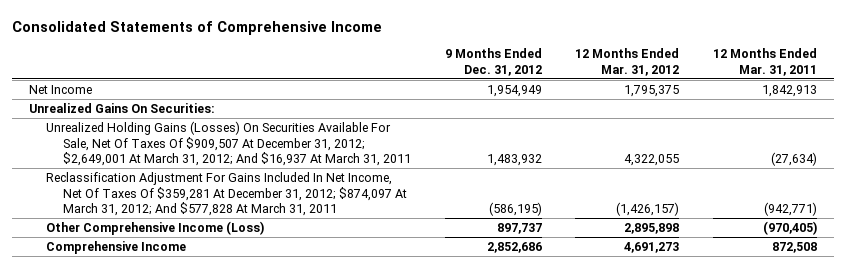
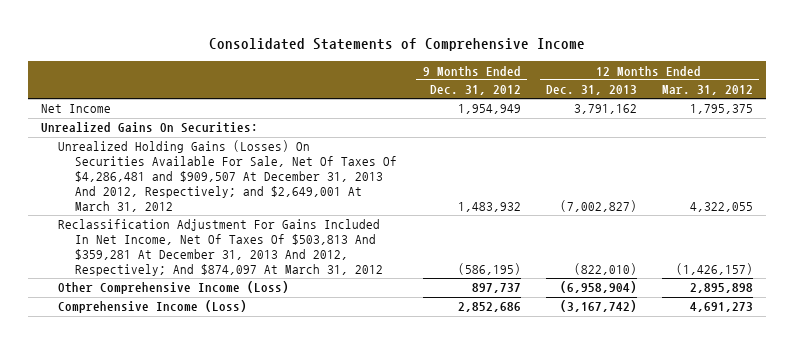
- | 9 Months Ended Dec. 31, 2012 | 12 Months Ended Mar. 31, 2012 | 12 Months Ended Mar. 31, 2011
+ | 9 Months Ended Dec. 31, 2012 | 12 Months Ended Dec. 31, 2013 | 12 Months Ended Mar. 31, 2012
- Unrealized Holding Gains (Losses) On Securities Available For Sale, Net Of Taxes Of $909,507 At December 31, 2012; $2,649,001 At March 31, 2012; And $16,937 At March 31, 2011 | 1,483,932 | 4,322,055 | (27,634)
- Reclassification Adjustment For Gains Included In Net Income, Net Of Taxes Of $359,281 At December 31, 2012; $874,097 At March 31, 2012; And $577,828 At March 31, 2011 | (586,195) | (1,426,157) | (942,771)
+ Unrealized Holding Gains (Losses) On Securities Available For Sale, Net Of Taxes Of $4,286,481 and $909,507 At December 31, 2013 And 2012, Respectively; and $2,649,001 At March 31, 2012 | 1,483,932 | (7,002,827) | 4,322,055
+ Reclassification Adjustment For Gains Included In Net Income, Net Of Taxes Of $503,813 And $359,281 At December 31, 2013 And 2012, Respectively; And $874,097 At March 31, 2012 | (586,195) | (822,010) | (1,426,157)
- Comprehensive Income | 2,852,686 | 4,691,273 | 872,508
+ Comprehensive Income (Loss) | 2,852,686 | (3,167,742) | 4,691,273

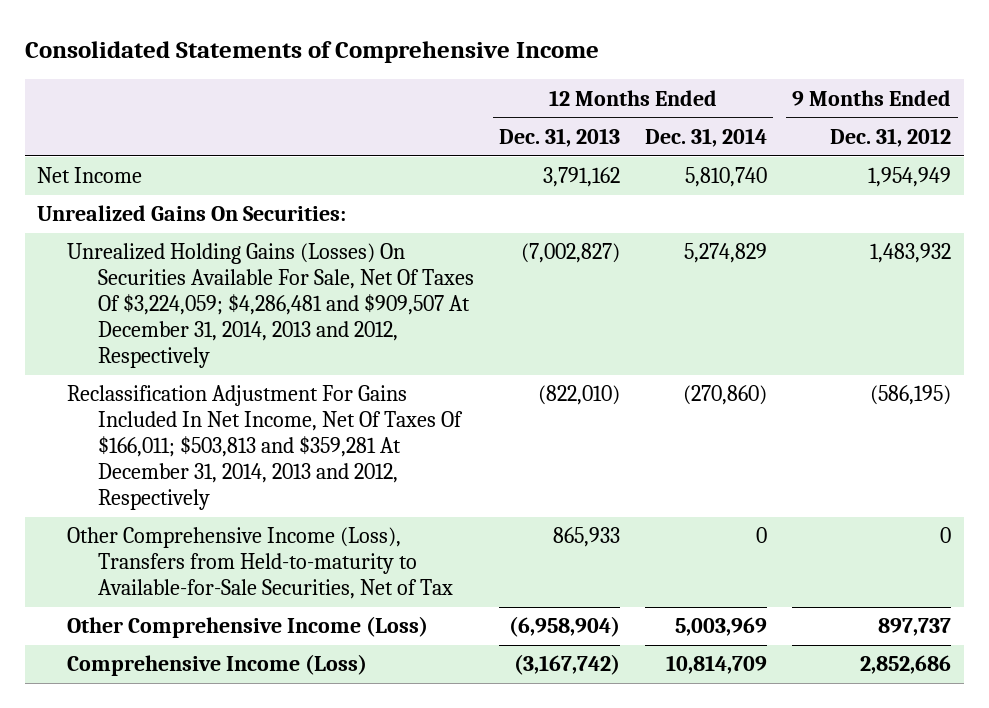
- | 9 Months Ended Dec. 31, 2012 | 12 Months Ended Dec. 31, 2013 | 12 Months Ended Mar. 31, 2012
+ | 12 Months Ended Dec. 31, 2013 | 12 Months Ended Dec. 31, 2014 | 9 Months Ended Dec. 31, 2012
- Unrealized Holding Gains (Losses) On Securities Available For Sale, Net Of Taxes Of $4,286,481 and $909,507 At December 31, 2013 And 2012, Respectively; and $2,649,001 At March 31, 2012 | 1,483,932 | (7,002,827) | 4,322,055
- Reclassification Adjustment For Gains Included In Net Income, Net Of Taxes Of $503,813 And $359,281 At December 31, 2013 And 2012, Respectively; And $874,097 At March 31, 2012 | (586,195) | (822,010) | (1,426,157)
+ Unrealized Holding Gains (Losses) On Securities Available For Sale, Net Of Taxes Of $3,224,059; $4,286,481 and $909,507 At December 31, 2014, 2013 and 2012, Respectively | (7,002,827) | 5,274,829 | 1,483,932
+ Reclassification Adjustment For Gains Included In Net Income, Net Of Taxes Of $166,011; $503,813 and $359,281 At December 31, 2014, 2013 and 2012, Respectively | (822,010) | (270,860) | (586,195)
+ Other Comprehensive Income (Loss), Transfers from Held-to-maturity to Available-for-Sale Securities, Net of Tax | 865,933 | 0 | 0

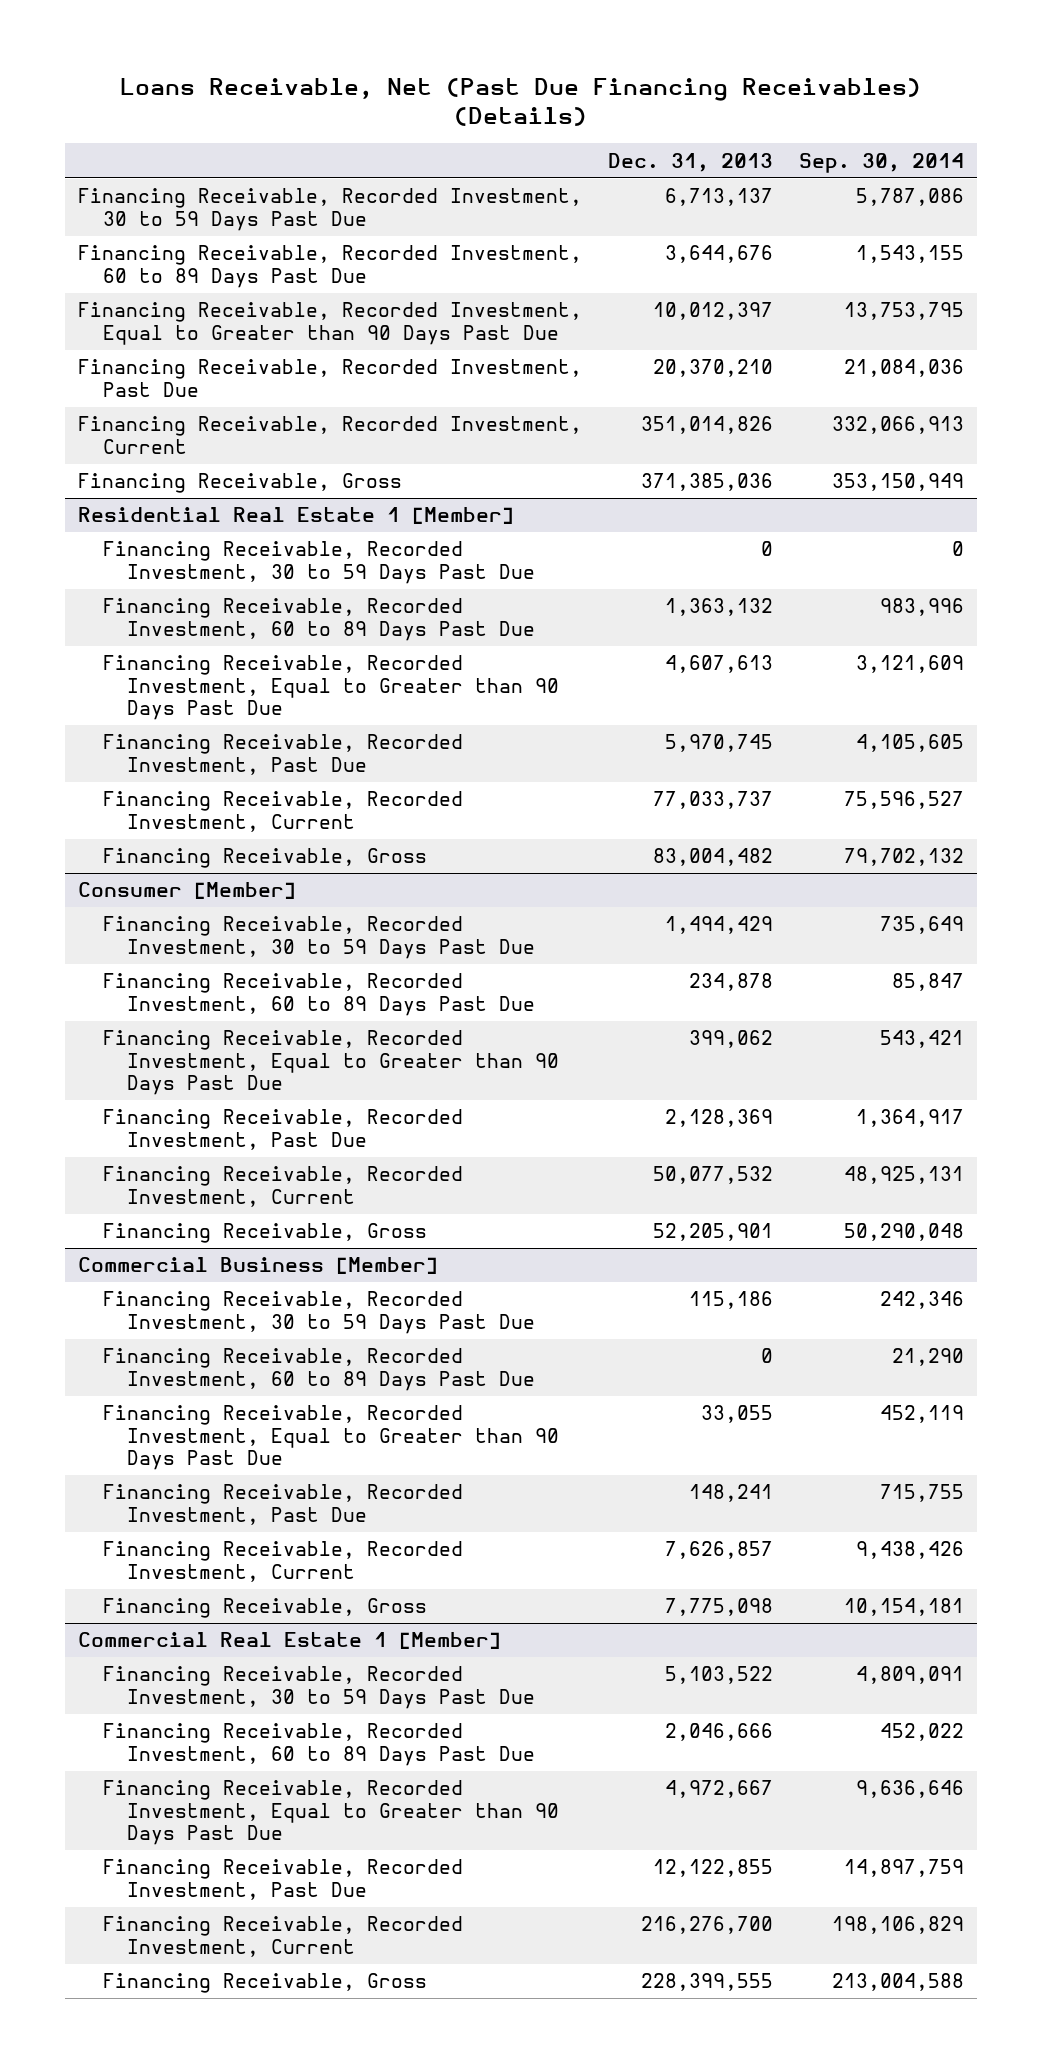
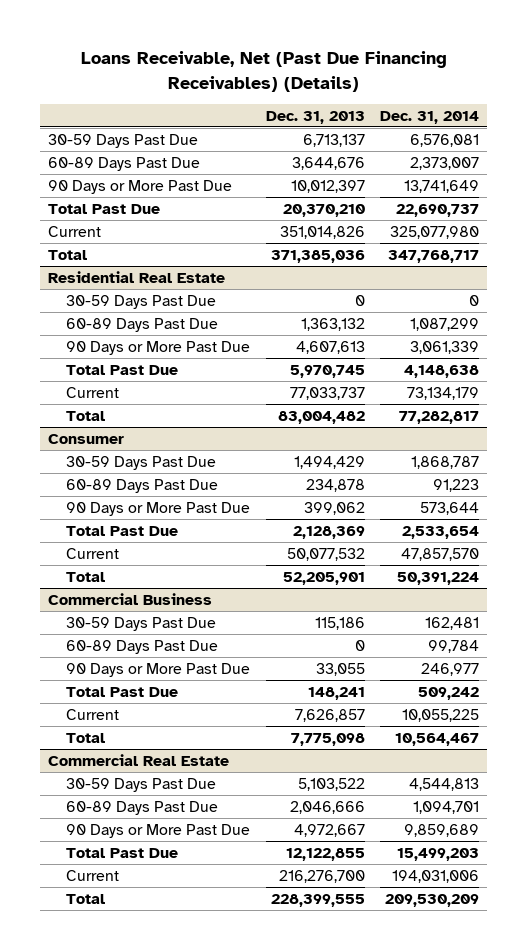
- | Dec. 31, 2013 | Sep. 30, 2014
+ | Dec. 31, 2013 | Dec. 31, 2014
- Financing Receivable, Recorded Investment, 30 to 59 Days Past Due | 6,713,137 | 5,787,086
- Financing Receivable, Recorded Investment, 60 to 89 Days Past Due | 3,644,676 | 1,543,155
- Financing Receivable, Recorded Investment, Equal to Greater than 90 Days Past Due | 10,012,397 | 13,753,795
- Financing Receivable, Recorded Investment, Past Due | 20,370,210 | 21,084,036
- Financing Receivable, Recorded Investment, Current | 351,014,826 | 332,066,913
- Financing Receivable, Gross | 371,385,036 | 353,150,949
- Residential Real Estate 1 [Member]
- Financing Receivable, Recorded Investment, 30 to 59 Days Past Due | 0 | 0
- Financing Receivable, Recorded Investment, 60 to 89 Days Past Due | 1,363,132 | 983,996
- Financing Receivable, Recorded Investment, Equal to Greater than 90 Days Past Due | 4,607,613 | 3,121,609
- Financing Receivable, Recorded Investment, Past Due | 5,970,745 | 4,105,605
- Financing Receivable, Recorded Investment, Current | 77,033,737 | 75,596,527
- Financing Receivable, Gross | 83,004,482 | 79,702,132
- Consumer [Member]
- Financing Receivable, Recorded Investment, 30 to 59 Days Past Due | 1,494,429 | 735,649
- Financing Receivable, Recorded Investment, 60 to 89 Days Past Due | 234,878 | 85,847
- Financing Receivable, Recorded Investment, Equal to Greater than 90 Days Past Due | 399,062 | 543,421
- Financing Receivable, Recorded Investment, Past Due | 2,128,369 | 1,364,917
- Financing Receivable, Recorded Investment, Current | 50,077,532 | 48,925,131
- Financing Receivable, Gross | 52,205,901 | 50,290,048
- Commercial Business [Member]
- Financing Receivable, Recorded Investment, 30 to 59 Days Past Due | 115,186 | 242,346
- Financing Receivable, Recorded Investment, 60 to 89 Days Past Due | 0 | 21,290
- Financing Receivable, Recorded Investment, Equal to Greater than 90 Days Past Due | 33,055 | 452,119
- Financing Receivable, Recorded Investment, Past Due | 148,241 | 715,755
- Financing Receivable, Recorded Investment, Current | 7,626,857 | 9,438,426
- Financing Receivable, Gross | 7,775,098 | 10,154,181
- Commercial Real Estate 1 [Member]
- Financing Receivable, Recorded Investment, 30 to 59 Days Past Due | 5,103,522 | 4,809,091
- Financing Receivable, Recorded Investment, 60 to 89 Days Past Due | 2,046,666 | 452,022
- Financing Receivable, Recorded Investment, Equal to Greater than 90 Days Past Due | 4,972,667 | 9,636,646
- Financing Receivable, Recorded Investment, Past Due | 12,122,855 | 14,897,759
- Financing Receivable, Recorded Investment, Current | 216,276,700 | 198,106,829
- Financing Receivable, Gross | 228,399,555 | 213,004,588
+ 30-59 Days Past Due | 6,713,137 | 6,576,081
+ 60-89 Days Past Due | 3,644,676 | 2,373,007
+ 90 Days or More Past Due | 10,012,397 | 13,741,649
+ Total Past Due | 20,370,210 | 22,690,737
+ Current | 351,014,826 | 325,077,980
+ Total | 371,385,036 | 347,768,717
+ Residential Real Estate
+ 30-59 Days Past Due | 0 | 0
+ 60-89 Days Past Due | 1,363,132 | 1,087,299
+ 90 Days or More Past Due | 4,607,613 | 3,061,339
+ Total Past Due | 5,970,745 | 4,148,638
+ Current | 77,033,737 | 73,134,179
+ Total | 83,004,482 | 77,282,817
+ Consumer
+ 30-59 Days Past Due | 1,494,429 | 1,868,787
+ 60-89 Days Past Due | 234,878 | 91,223
+ 90 Days or More Past Due | 399,062 | 573,644
+ Total Past Due | 2,128,369 | 2,533,654
+ Current | 50,077,532 | 47,857,570
+ Total | 52,205,901 | 50,391,224
+ Commercial Business
+ 30-59 Days Past Due | 115,186 | 162,481
+ 60-89 Days Past Due | 0 | 99,784
+ 90 Days or More Past Due | 33,055 | 246,977
+ Total Past Due | 148,241 | 509,242
+ Current | 7,626,857 | 10,055,225
+ Total | 7,775,098 | 10,564,467
+ Commercial Real Estate
+ 30-59 Days Past Due | 5,103,522 | 4,544,813
+ 60-89 Days Past Due | 2,046,666 | 1,094,701
+ 90 Days or More Past Due | 4,972,667 | 9,859,689
+ Total Past Due | 12,122,855 | 15,499,203
+ Current | 216,276,700 | 194,031,006
+ Total | 228,399,555 | 209,530,209

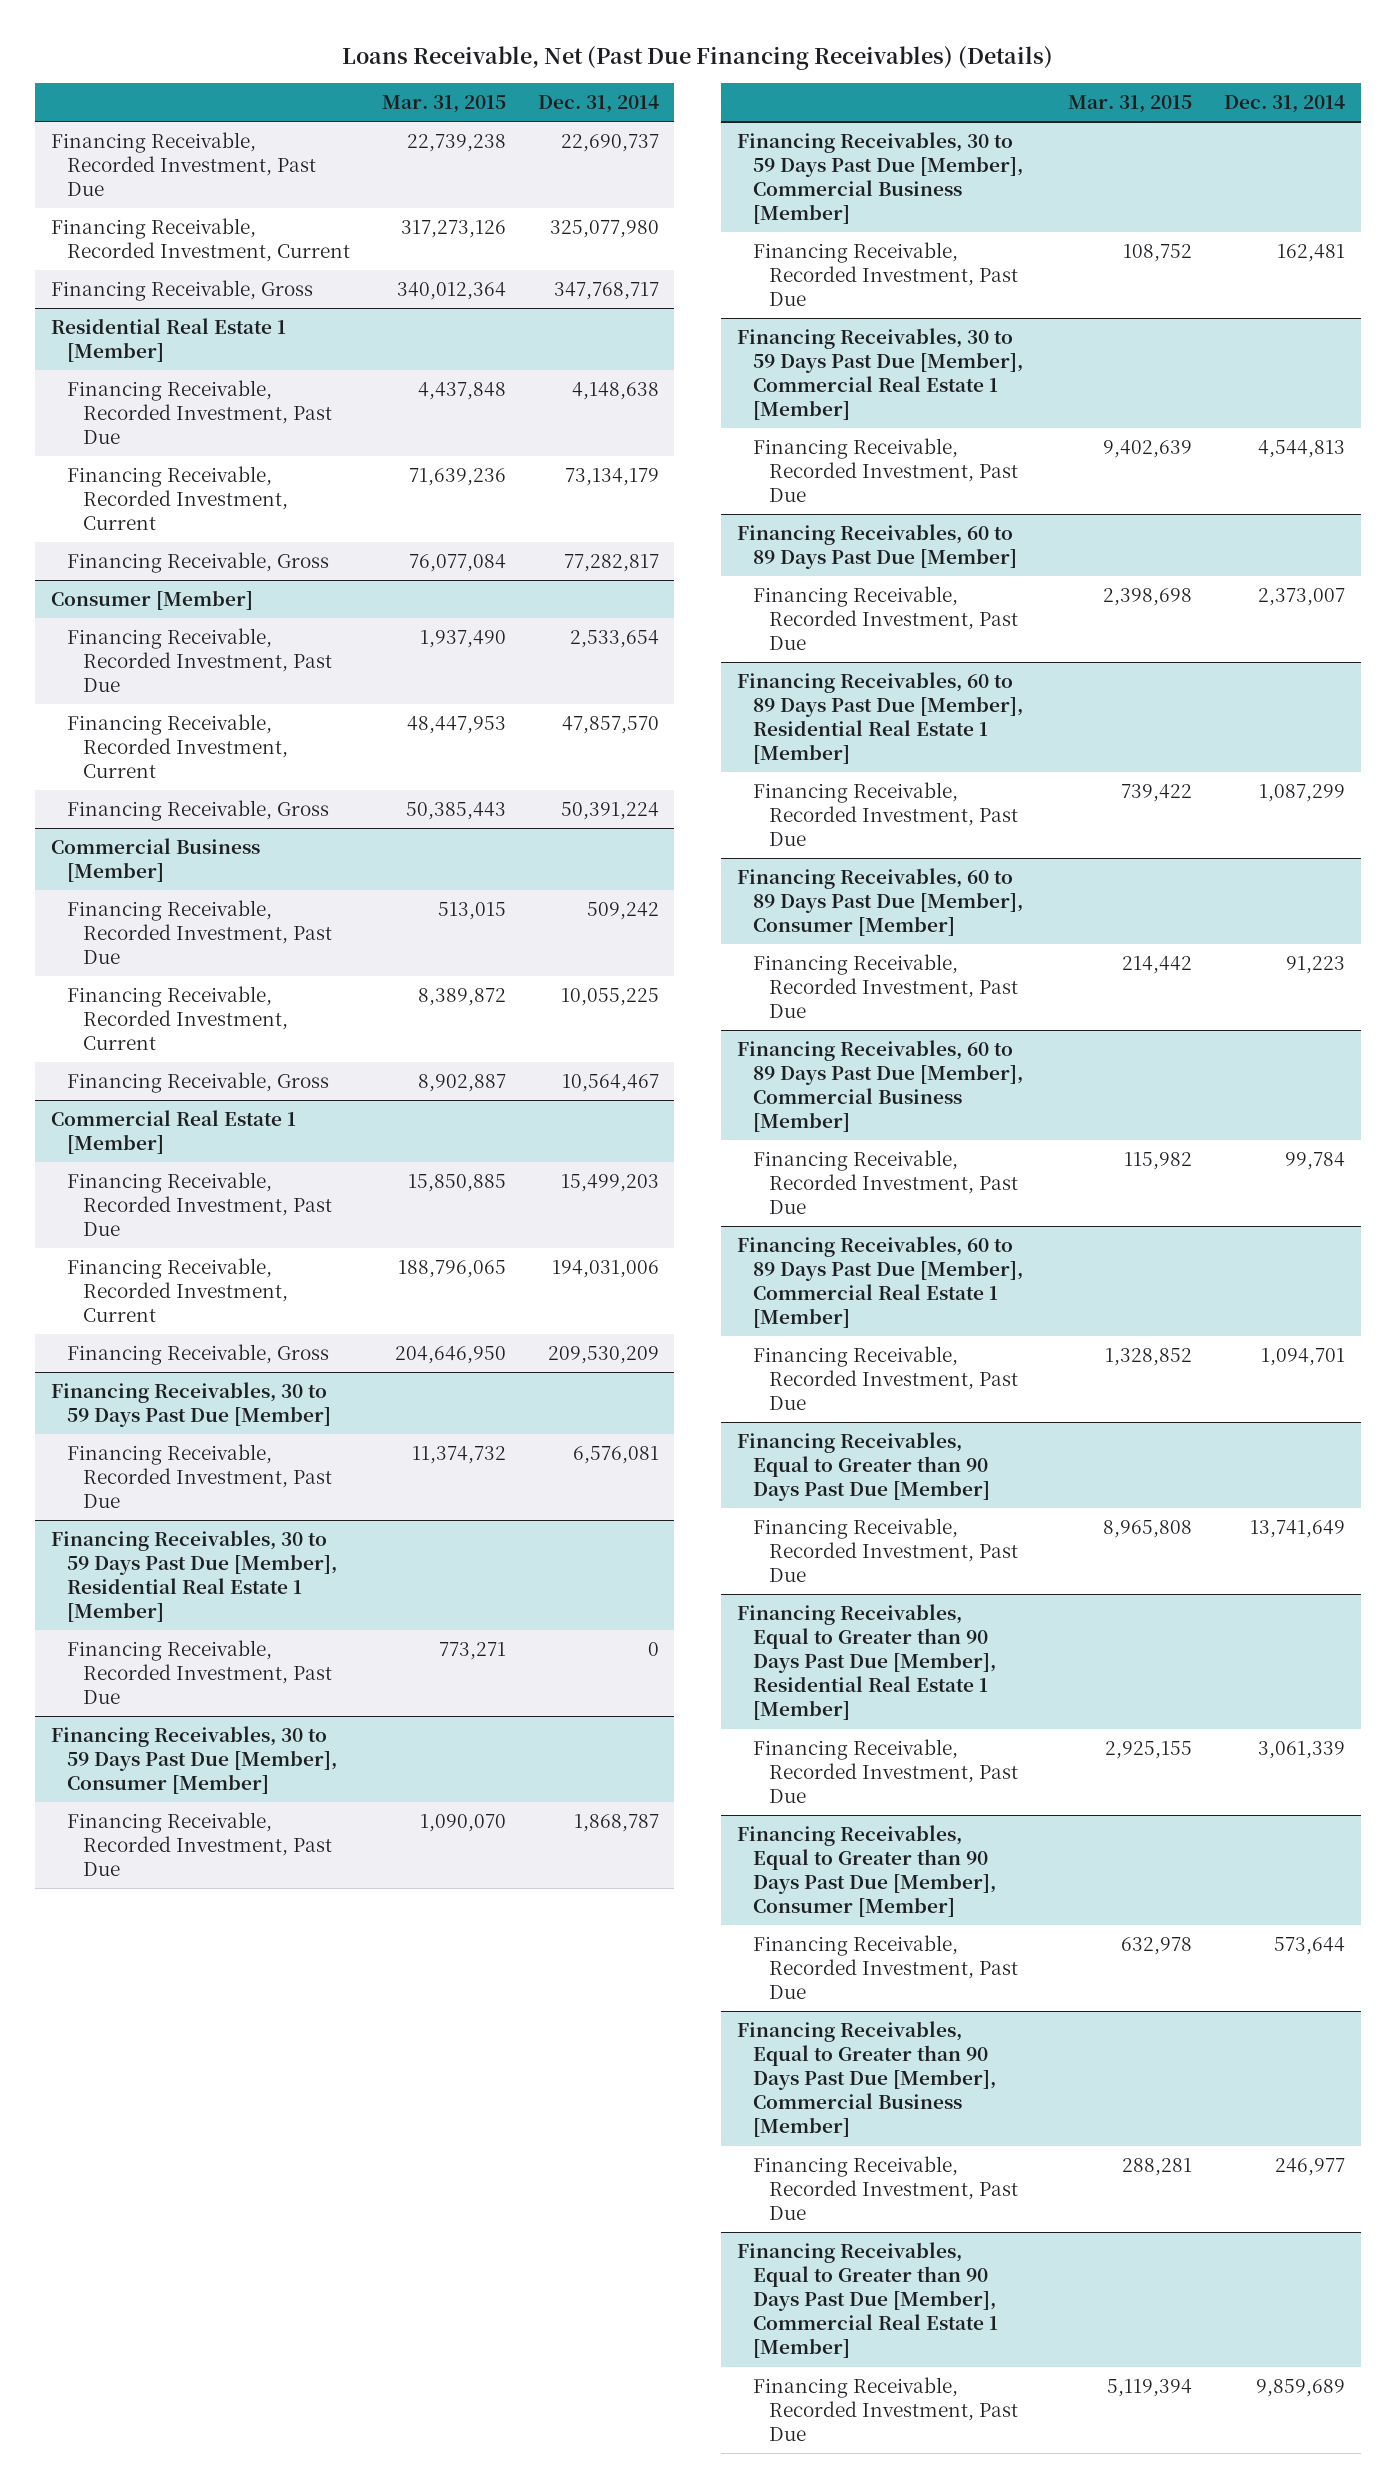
- | Dec. 31, 2013 | Dec. 31, 2014
+ | Mar. 31, 2015 | Dec. 31, 2014
- 30-59 Days Past Due | 6,713,137 | 6,576,081
- 60-89 Days Past Due | 3,644,676 | 2,373,007
- 90 Days or More Past Due | 10,012,397 | 13,741,649
- Total Past Due | 20,370,210 | 22,690,737
- Current | 351,014,826 | 325,077,980
- Total | 371,385,036 | 347,768,717
- Residential Real Estate
- 30-59 Days Past Due | 0 | 0
- 60-89 Days Past Due | 1,363,132 | 1,087,299
- 90 Days or More Past Due | 4,607,613 | 3,061,339
- Total Past Due | 5,970,745 | 4,148,638
- Current | 77,033,737 | 73,134,179
- Total | 83,004,482 | 77,282,817
- Consumer
- 30-59 Days Past Due | 1,494,429 | 1,868,787
- 60-89 Days Past Due | 234,878 | 91,223
- 90 Days or More Past Due | 399,062 | 573,644
- Total Past Due | 2,128,369 | 2,533,654
- Current | 50,077,532 | 47,857,570
- Total | 52,205,901 | 50,391,224
- Commercial Business
- 30-59 Days Past Due | 115,186 | 162,481
- 60-89 Days Past Due | 0 | 99,784
- 90 Days or More Past Due | 33,055 | 246,977
- Total Past Due | 148,241 | 509,242
- Current | 7,626,857 | 10,055,225
- Total | 7,775,098 | 10,564,467
- Commercial Real Estate
- 30-59 Days Past Due | 5,103,522 | 4,544,813
- 60-89 Days Past Due | 2,046,666 | 1,094,701
- 90 Days or More Past Due | 4,972,667 | 9,859,689
- Total Past Due | 12,122,855 | 15,499,203
- Current | 216,276,700 | 194,031,006
- Total | 228,399,555 | 209,530,209
+ Financing Receivable, Recorded Investment, Past Due | 22,739,238 | 22,690,737
+ Financing Receivable, Recorded Investment, Current | 317,273,126 | 325,077,980
+ Financing Receivable, Gross | 340,012,364 | 347,768,717
+ Residential Real Estate 1 [Member]
+ Financing Receivable, Recorded Investment, Past Due | 4,437,848 | 4,148,638
+ Financing Receivable, Recorded Investment, Current | 71,639,236 | 73,134,179
+ Financing Receivable, Gross | 76,077,084 | 77,282,817
+ Consumer [Member]
+ Financing Receivable, Recorded Investment, Past Due | 1,937,490 | 2,533,654
+ Financing Receivable, Recorded Investment, Current | 48,447,953 | 47,857,570
+ Financing Receivable, Gross | 50,385,443 | 50,391,224
+ Commercial Business [Member]
+ Financing Receivable, Recorded Investment, Past Due | 513,015 | 509,242
+ Financing Receivable, Recorded Investment, Current | 8,389,872 | 10,055,225
+ Financing Receivable, Gross | 8,902,887 | 10,564,467
+ Commercial Real Estate 1 [Member]
+ Financing Receivable, Recorded Investment, Past Due | 15,850,885 | 15,499,203
+ Financing Receivable, Recorded Investment, Current | 188,796,065 | 194,031,006
+ Financing Receivable, Gross | 204,646,950 | 209,530,209
+ Financing Receivables, 30 to 59 Days Past Due [Member]
+ Financing Receivable, Recorded Investment, Past Due | 11,374,732 | 6,576,081
+ Financing Receivables, 30 to 59 Days Past Due [Member], Residential Real Estate 1 [Member]
+ Financing Receivable, Recorded Investment, Past Due | 773,271 | 0
+ Financing Receivables, 30 to 59 Days Past Due [Member], Consumer [Member]
+ Financing Receivable, Recorded Investment, Past Due | 1,090,070 | 1,868,787
+ Financing Receivables, 30 to 59 Days Past Due [Member], Commercial Business [Member]
+ Financing Receivable, Recorded Investment, Past Due | 108,752 | 162,481
+ Financing Receivables, 30 to 59 Days Past Due [Member], Commercial Real Estate 1 [Member]
+ Financing Receivable, Recorded Investment, Past Due | 9,402,639 | 4,544,813
+ Financing Receivables, 60 to 89 Days Past Due [Member]
+ Financing Receivable, Recorded Investment, Past Due | 2,398,698 | 2,373,007
+ Financing Receivables, 60 to 89 Days Past Due [Member], Residential Real Estate 1 [Member]
+ Financing Receivable, Recorded Investment, Past Due | 739,422 | 1,087,299
+ Financing Receivables, 60 to 89 Days Past Due [Member], Consumer [Member]
+ Financing Receivable, Recorded Investment, Past Due | 214,442 | 91,223
+ Financing Receivables, 60 to 89 Days Past Due [Member], Commercial Business [Member]
+ Financing Receivable, Recorded Investment, Past Due | 115,982 | 99,784
+ Financing Receivables, 60 to 89 Days Past Due [Member], Commercial Real Estate 1 [Member]
+ Financing Receivable, Recorded Investment, Past Due | 1,328,852 | 1,094,701
+ Financing Receivables, Equal to Greater than 90 Days Past Due [Member]
+ Financing Receivable, Recorded Investment, Past Due | 8,965,808 | 13,741,649
+ Financing Receivables, Equal to Greater than 90 Days Past Due [Member], Residential Real Estate 1 [Member]
+ Financing Receivable, Recorded Investment, Past Due | 2,925,155 | 3,061,339
+ Financing Receivables, Equal to Greater than 90 Days Past Due [Member], Consumer [Member]
+ Financing Receivable, Recorded Investment, Past Due | 632,978 | 573,644
+ Financing Receivables, Equal to Greater than 90 Days Past Due [Member], Commercial Business [Member]
+ Financing Receivable, Recorded Investment, Past Due | 288,281 | 246,977
+ Financing Receivables, Equal to Greater than 90 Days Past Due [Member], Commercial Real Estate 1 [Member]
+ Financing Receivable, Recorded Investment, Past Due | 5,119,394 | 9,859,689

